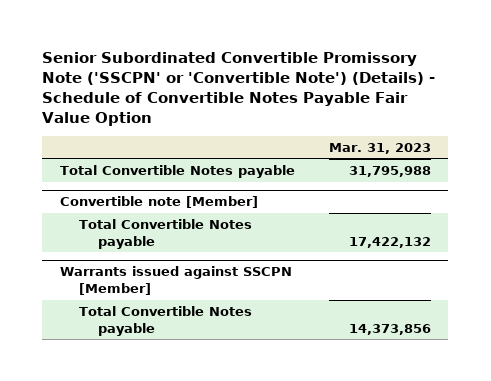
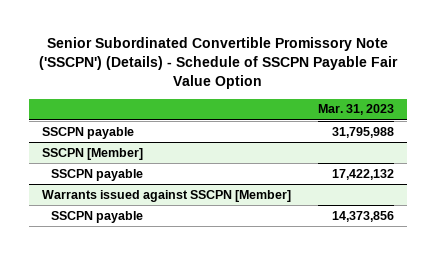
- Senior Subordinated Convertible Promissory Note ('SSCPN' or 'Convertible Note') (Details) - Schedule of Convertible Notes Payable Fair Value Option
+ Senior Subordinated Convertible Promissory Note ('SSCPN') (Details) - Schedule of SSCPN Payable Fair Value Option
- Total Convertible Notes payable | 31,795,988
- Convertible note [Member]
- Total Convertible Notes payable | 17,422,132
+ SSCPN payable | 31,795,988
+ SSCPN [Member]
+ SSCPN payable | 17,422,132
@ Warrants issued against SSCPN [Member]
- Total Convertible Notes payable | 14,373,856
+ SSCPN payable | 14,373,856

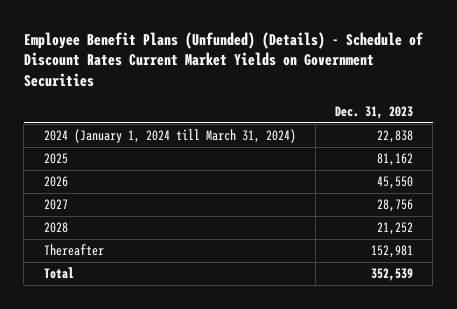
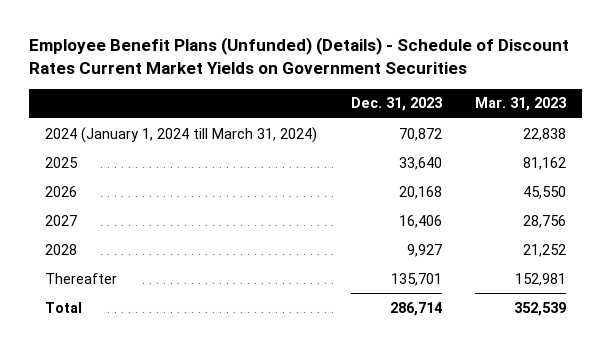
- | Dec. 31, 2023
+ | Dec. 31, 2023 | Mar. 31, 2023
- 2024 (January 1, 2024 till March 31, 2024) | 22,838
- 2025 | 81,162
- 2026 | 45,550
- 2027 | 28,756
- 2028 | 21,252
- Thereafter | 152,981
- Total | 352,539
+ 2024 (January 1, 2024 till March 31, 2024) | 70,872 | 22,838
+ 2025 | 33,640 | 81,162
+ 2026 | 20,168 | 45,550
+ 2027 | 16,406 | 28,756
+ 2028 | 9,927 | 21,252
+ Thereafter | 135,701 | 152,981
+ Total | 286,714 | 352,539

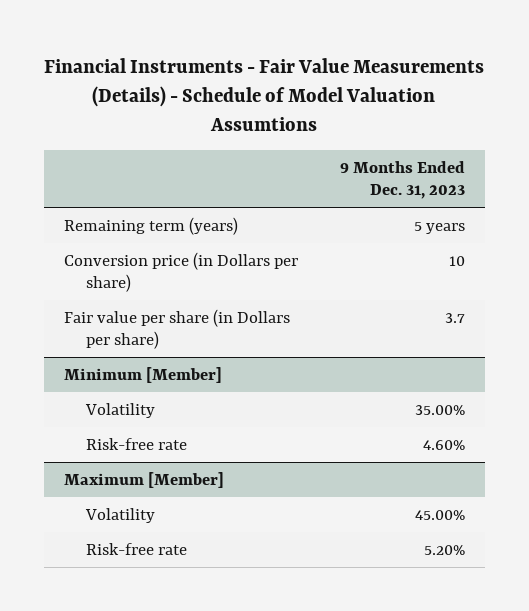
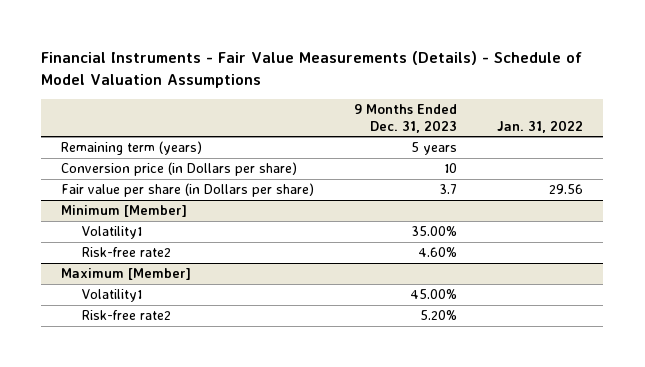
- Financial Instruments - Fair Value Measurements (Details) - Schedule of Model Valuation Assumtions
+ Financial Instruments - Fair Value Measurements (Details) - Schedule of Model Valuation Assumptions
- | 9 Months Ended Dec. 31, 2023
+ | 9 Months Ended Dec. 31, 2023 | Jan. 31, 2022
@ Minimum [Member]
- Volatility | 35.00%
- Risk-free rate | 4.60%
+ Volatility1 | 35.00% |
+ Risk-free rate2 | 4.60% |
@ Maximum [Member]
- Volatility | 45.00%
- Risk-free rate | 5.20%
+ Volatility1 | 45.00% |
+ Risk-free rate2 | 5.20% |

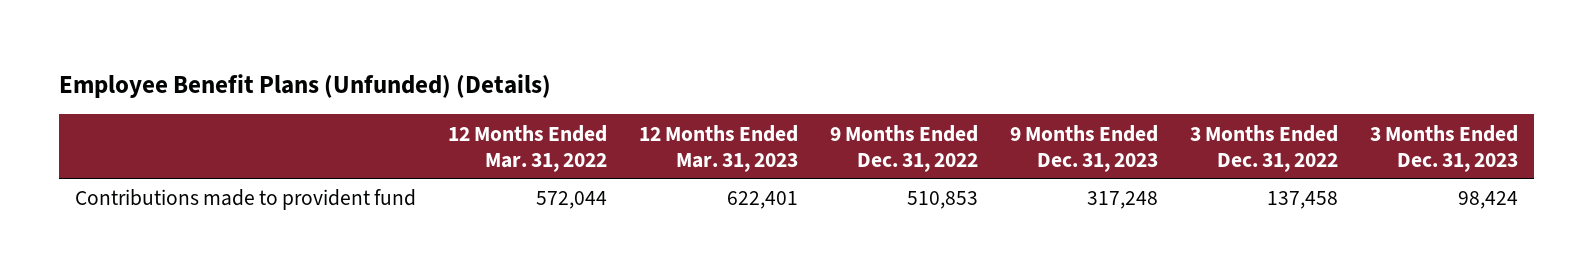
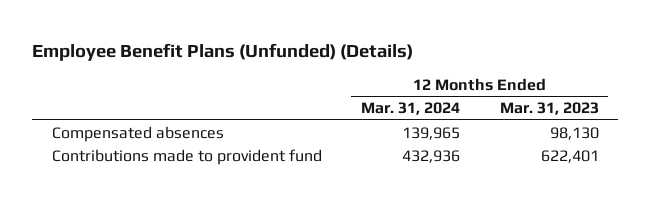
- | 12 Months Ended Mar. 31, 2022 | 12 Months Ended Mar. 31, 2023 | 9 Months Ended Dec. 31, 2022 | 9 Months Ended Dec. 31, 2023 | 3 Months Ended Dec. 31, 2022 | 3 Months Ended Dec. 31, 2023
+ | 12 Months Ended Mar. 31, 2024 | 12 Months Ended Mar. 31, 2023
+ Compensated absences | 139,965 | 98,130

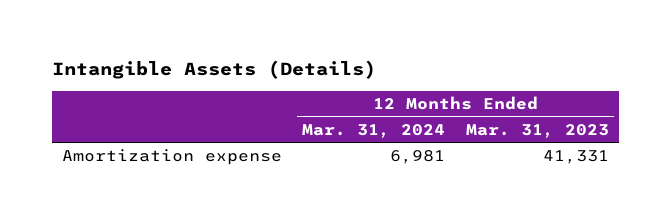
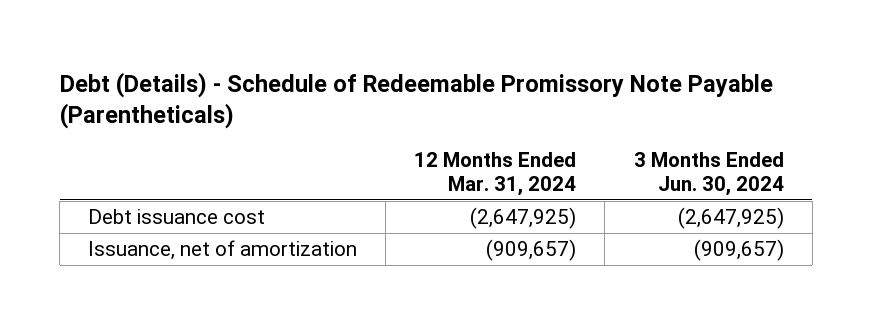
- Intangible Assets (Details)
+ Debt (Details) - Schedule of Redeemable Promissory Note Payable (Parentheticals)
- | 12 Months Ended Mar. 31, 2024 | 12 Months Ended Mar. 31, 2023
+ | 12 Months Ended Mar. 31, 2024 | 3 Months Ended Jun. 30, 2024
- Amortization expense | 6,981 | 41,331
+ Debt issuance cost | (2,647,925) | (2,647,925)
+ Issuance, net of amortization | (909,657) | (909,657)

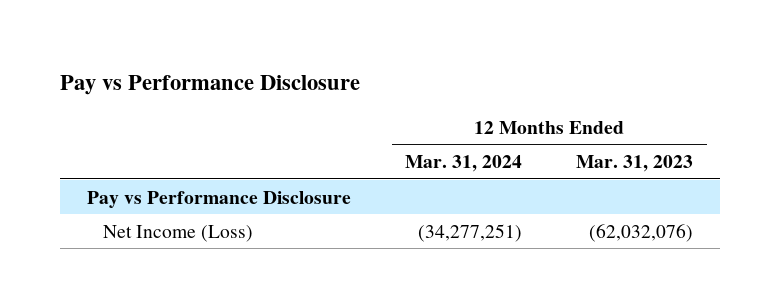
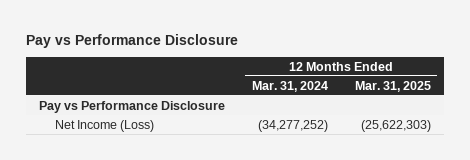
- | 12 Months Ended Mar. 31, 2024 | 12 Months Ended Mar. 31, 2023
+ | 12 Months Ended Mar. 31, 2024 | 12 Months Ended Mar. 31, 2025
- Net Income (Loss) | (34,277,251) | (62,032,076)
+ Net Income (Loss) | (34,277,252) | (25,622,303)

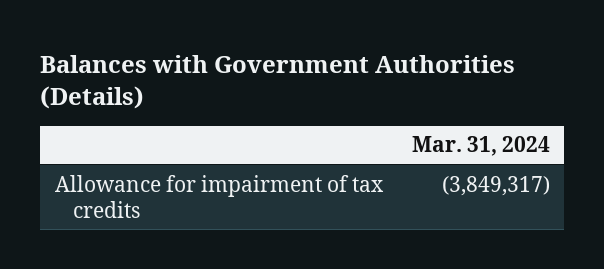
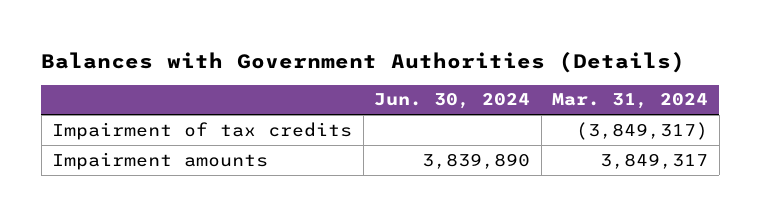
- | Mar. 31, 2024
+ | Jun. 30, 2024 | Mar. 31, 2024
- Allowance for impairment of tax credits | (3,849,317)
+ Impairment of tax credits | | (3,849,317)
+ Impairment amounts | 3,839,890 | 3,849,317

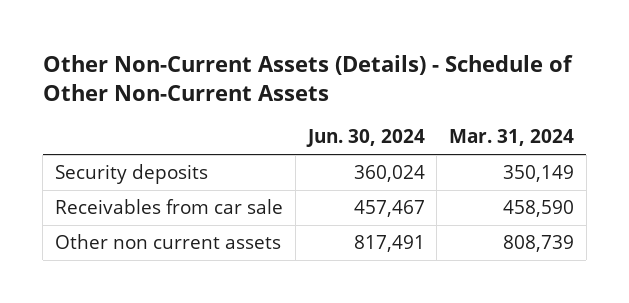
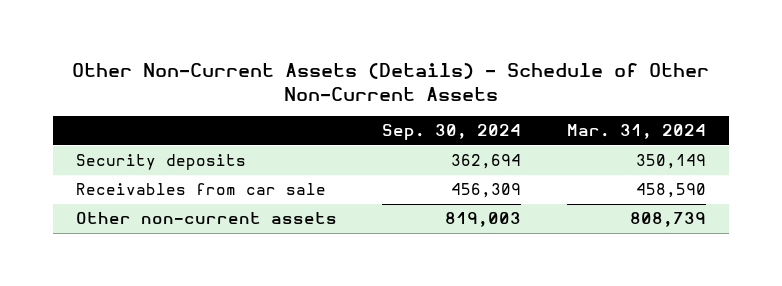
- | Jun. 30, 2024 | Mar. 31, 2024
+ | Sep. 30, 2024 | Mar. 31, 2024
- Other non current assets | 817,491 | 808,739
+ Other non-current assets | 819,003 | 808,739

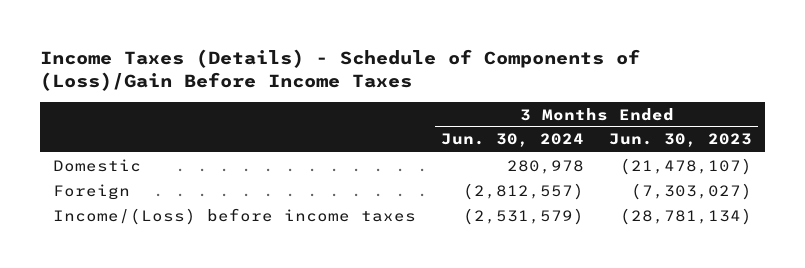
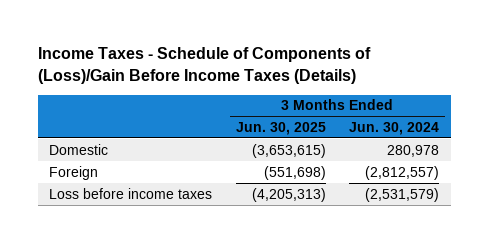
- Income Taxes (Details) - Schedule of Components of (Loss)/Gain Before Income Taxes
+ Income Taxes - Schedule of Components of (Loss)/Gain Before Income Taxes (Details)
- | 3 Months Ended Jun. 30, 2024 | 3 Months Ended Jun. 30, 2023
+ | 3 Months Ended Jun. 30, 2025 | 3 Months Ended Jun. 30, 2024
- Income/(Loss) before income taxes | (2,531,579) | (28,781,134)
+ Loss before income taxes | (4,205,313) | (2,531,579)

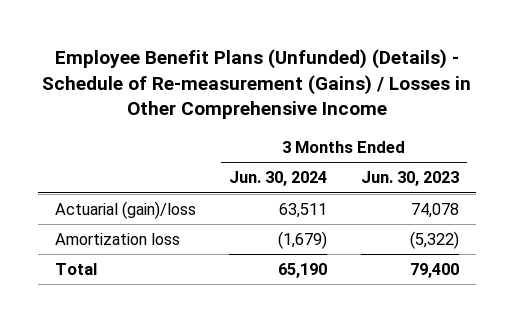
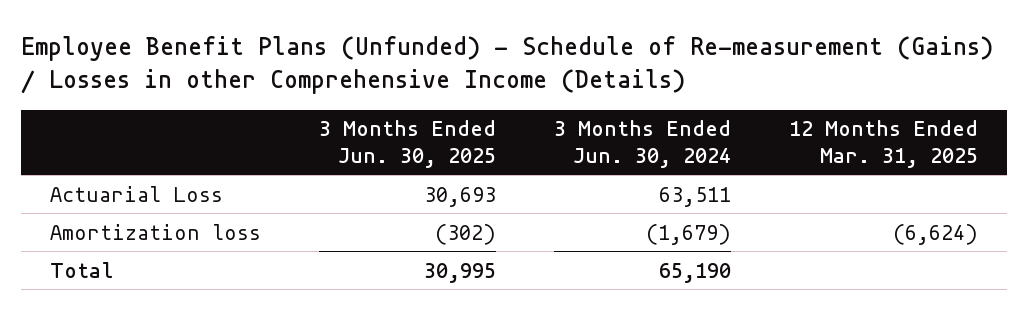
- Employee Benefit Plans (Unfunded) (Details) - Schedule of Re-measurement (Gains) / Losses in Other Comprehensive Income
+ Employee Benefit Plans (Unfunded) - Schedule of Re-measurement (Gains) / Losses in other Comprehensive Income (Details)
- | 3 Months Ended Jun. 30, 2024 | 3 Months Ended Jun. 30, 2023
+ | 3 Months Ended Jun. 30, 2025 | 3 Months Ended Jun. 30, 2024 | 12 Months Ended Mar. 31, 2025
- Actuarial (gain)/loss | 63,511 | 74,078
+ Actuarial Loss | 30,693 | 63,511 |

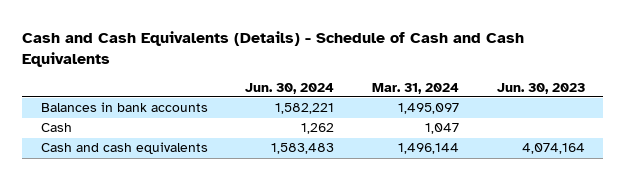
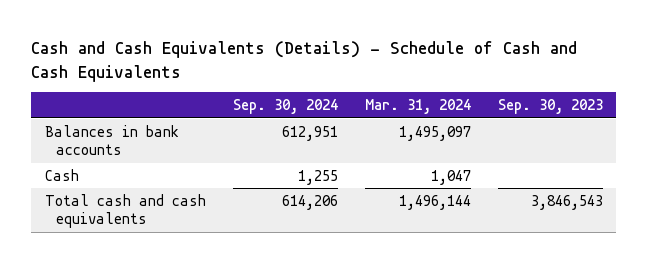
- | Jun. 30, 2024 | Mar. 31, 2024 | Jun. 30, 2023
+ | Sep. 30, 2024 | Mar. 31, 2024 | Sep. 30, 2023
- Cash and cash equivalents | 1,583,483 | 1,496,144 | 4,074,164
+ Total cash and cash equivalents | 614,206 | 1,496,144 | 3,846,543

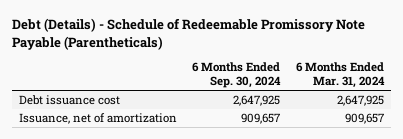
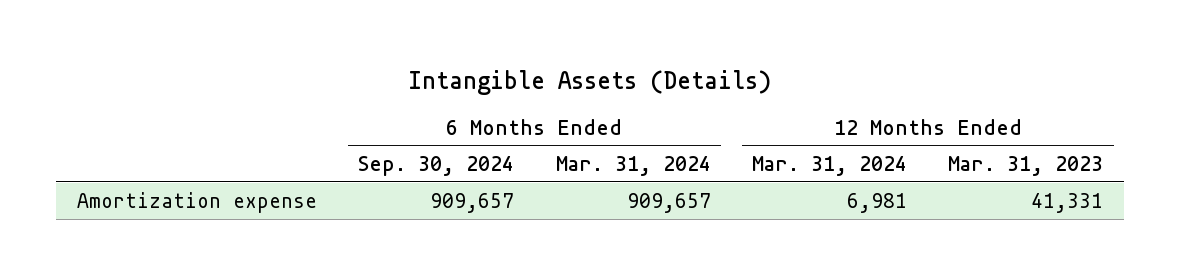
- Debt (Details) - Schedule of Redeemable Promissory Note Payable (Parentheticals)
+ Intangible Assets (Details)
- | 6 Months Ended Sep. 30, 2024 | 6 Months Ended Mar. 31, 2024
+ | 6 Months Ended Sep. 30, 2024 | 6 Months Ended Mar. 31, 2024 | 12 Months Ended Mar. 31, 2024 | 12 Months Ended Mar. 31, 2023
- Debt issuance cost | 2,647,925 | 2,647,925
- Issuance, net of amortization | 909,657 | 909,657
+ Amortization expense | 909,657 | 909,657 | 6,981 | 41,331

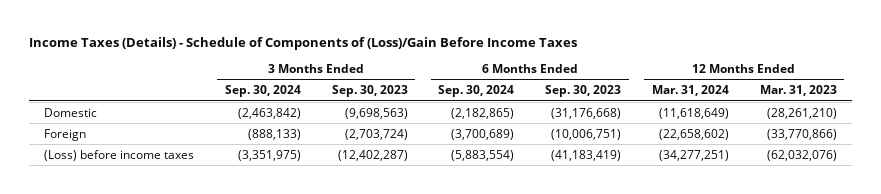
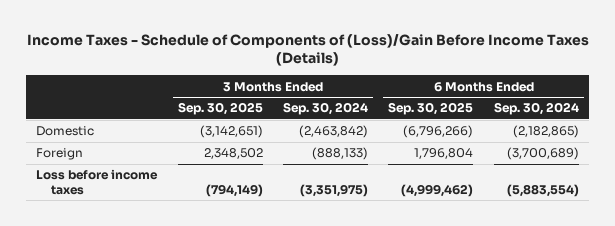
- Income Taxes (Details) - Schedule of Components of (Loss)/Gain Before Income Taxes
+ Income Taxes - Schedule of Components of (Loss)/Gain Before Income Taxes (Details)
- | 3 Months Ended Sep. 30, 2024 | 3 Months Ended Sep. 30, 2023 | 6 Months Ended Sep. 30, 2024 | 6 Months Ended Sep. 30, 2023 | 12 Months Ended Mar. 31, 2024 | 12 Months Ended Mar. 31, 2023
+ | 3 Months Ended Sep. 30, 2025 | 3 Months Ended Sep. 30, 2024 | 6 Months Ended Sep. 30, 2025 | 6 Months Ended Sep. 30, 2024
- (Loss) before income taxes | (3,351,975) | (12,402,287) | (5,883,554) | (41,183,419) | (34,277,251) | (62,032,076)
+ Loss before income taxes | (794,149) | (3,351,975) | (4,999,462) | (5,883,554)

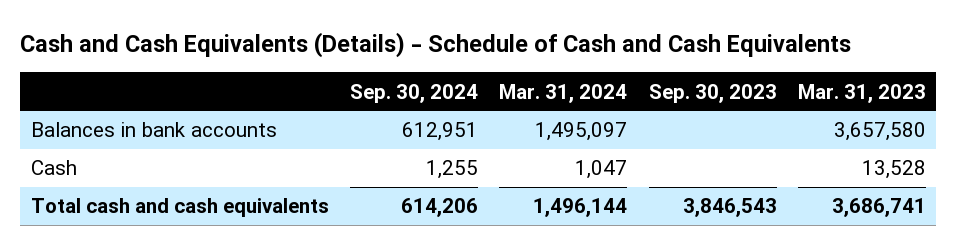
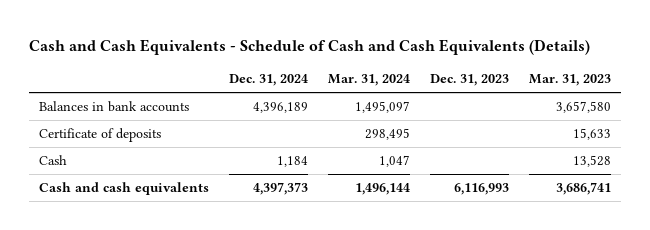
- Cash and Cash Equivalents (Details) - Schedule of Cash and Cash Equivalents
+ Cash and Cash Equivalents - Schedule of Cash and Cash Equivalents (Details)
- | Sep. 30, 2024 | Mar. 31, 2024 | Sep. 30, 2023 | Mar. 31, 2023
+ | Dec. 31, 2024 | Mar. 31, 2024 | Dec. 31, 2023 | Mar. 31, 2023
+ Certificate of deposits | | 298,495 | | 15,633
- Total cash and cash equivalents | 614,206 | 1,496,144 | 3,846,543 | 3,686,741
+ Cash and cash equivalents | 4,397,373 | 1,496,144 | 6,116,993 | 3,686,741

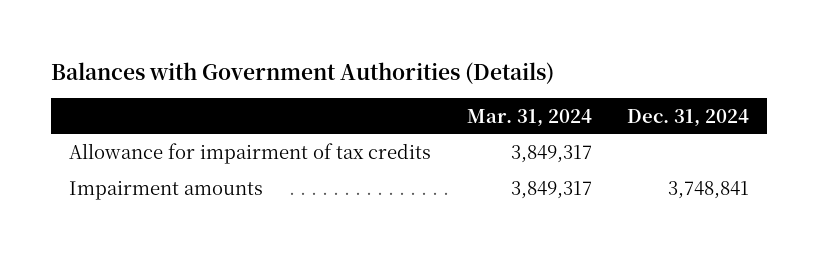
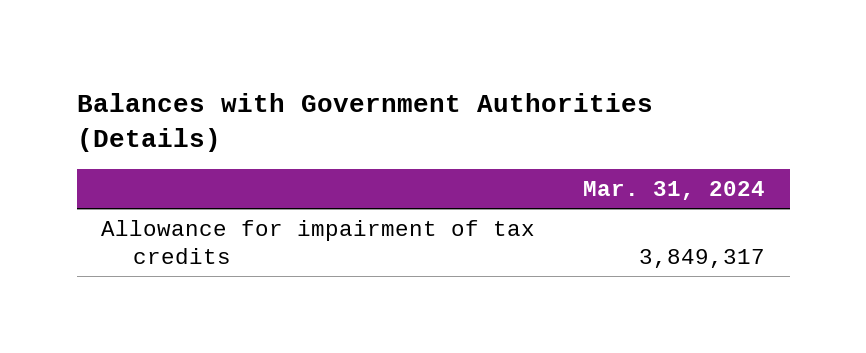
- | Mar. 31, 2024 | Dec. 31, 2024
+ | Mar. 31, 2024
- Impairment amounts | 3,849,317 | 3,748,841

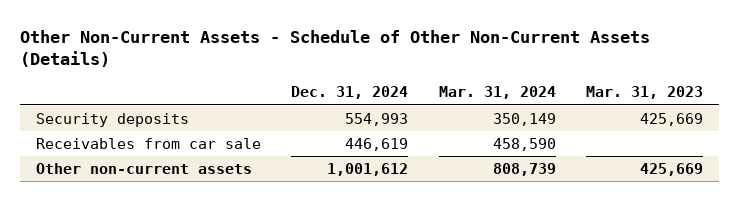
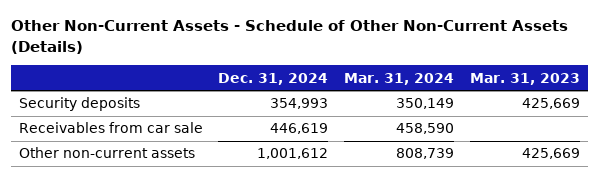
- Security deposits | 554,993 | 350,149 | 425,669
+ Security deposits | 354,993 | 350,149 | 425,669

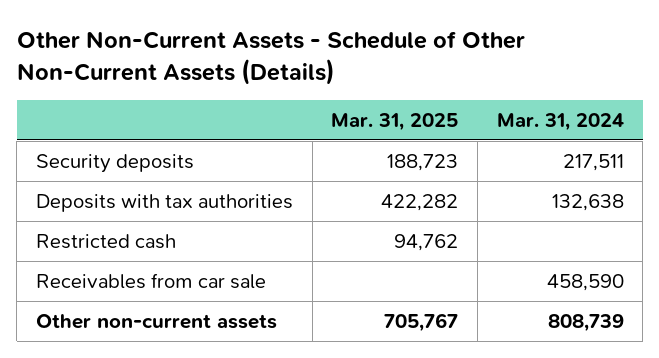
- | Dec. 31, 2024 | Mar. 31, 2024 | Mar. 31, 2023
+ | Mar. 31, 2025 | Mar. 31, 2024
- Security deposits | 354,993 | 350,149 | 425,669
+ Security deposits | 188,723 | 217,511
+ Deposits with tax authorities | 422,282 | 132,638
+ Restricted cash | 94,762 |

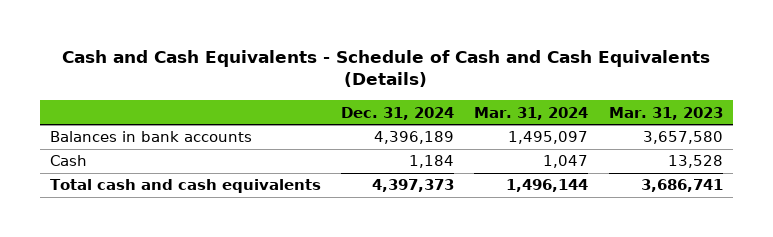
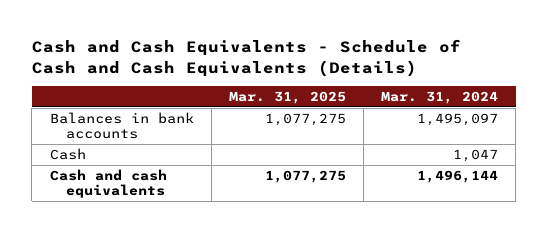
- | Dec. 31, 2024 | Mar. 31, 2024 | Mar. 31, 2023
+ | Mar. 31, 2025 | Mar. 31, 2024
- Total cash and cash equivalents | 4,397,373 | 1,496,144 | 3,686,741
+ Cash and cash equivalents | 1,077,275 | 1,496,144

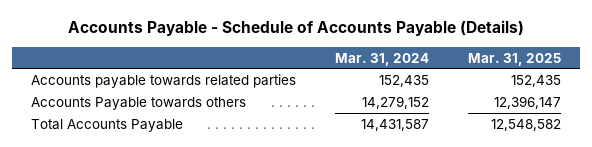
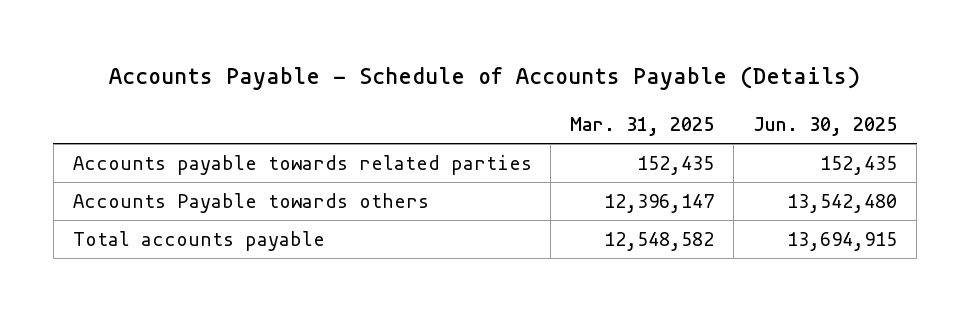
- | Mar. 31, 2024 | Mar. 31, 2025
+ | Mar. 31, 2025 | Jun. 30, 2025
- Total Accounts Payable | 14,431,587 | 12,548,582
+ Total accounts payable | 12,548,582 | 13,694,915

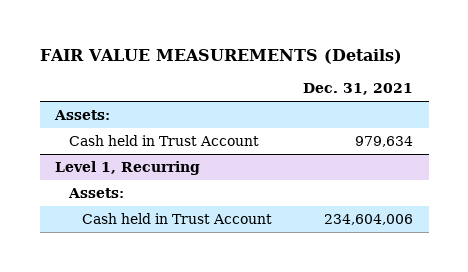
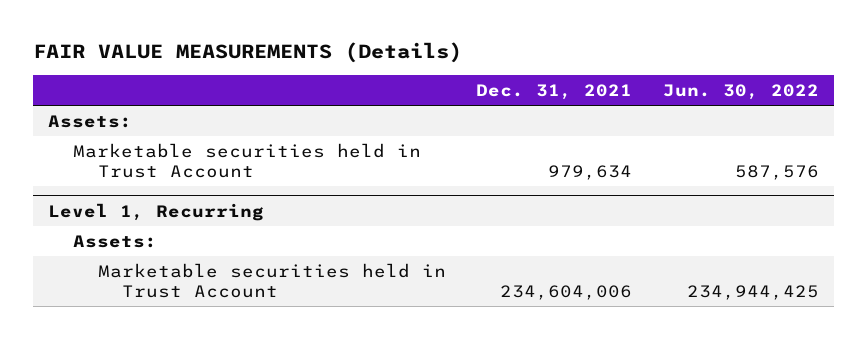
- | Dec. 31, 2021
+ | Dec. 31, 2021 | Jun. 30, 2022
- Cash held in Trust Account | 979,634
+ Marketable securities held in Trust Account | 979,634 | 587,576
@ Level 1, Recurring
- Cash held in Trust Account | 234,604,006
+ Marketable securities held in Trust Account | 234,604,006 | 234,944,425

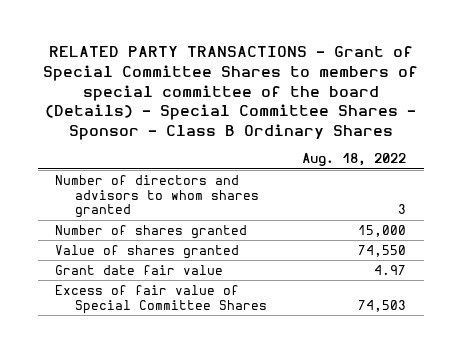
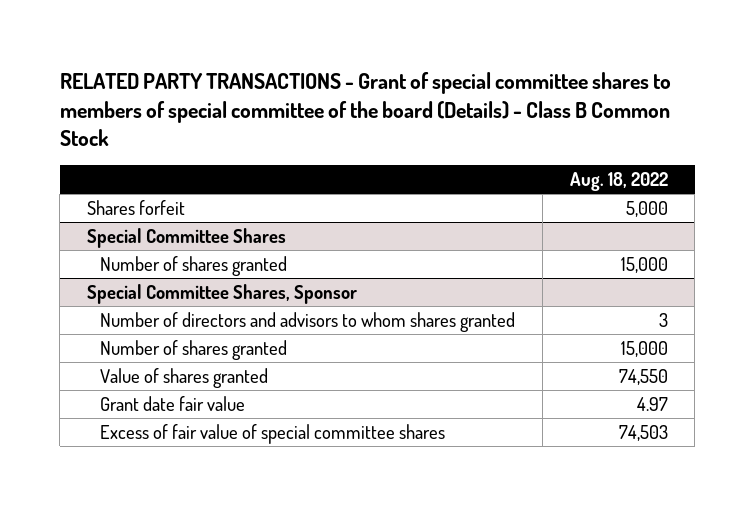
- RELATED PARTY TRANSACTIONS - Grant of Special Committee Shares to members of special committee of the board (Details) - Special Committee Shares - Sponsor - Class B Ordinary Shares
+ RELATED PARTY TRANSACTIONS - Grant of special committee shares to members of special committee of the board (Details) - Class B Common Stock
+ Shares forfeit | 5,000
+ Special Committee Shares
+ Number of shares granted | 15,000
+ Special Committee Shares, Sponsor
- Excess of fair value of Special Committee Shares | 74,503
+ Excess of fair value of special committee shares | 74,503

